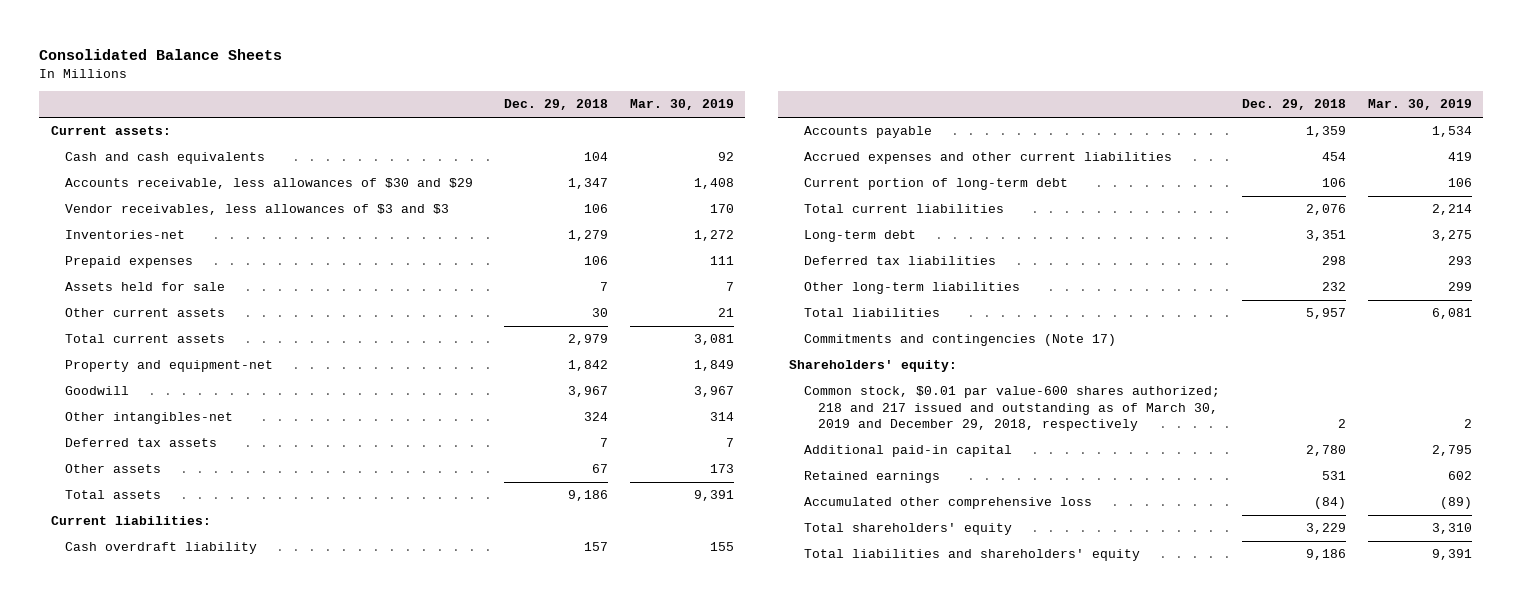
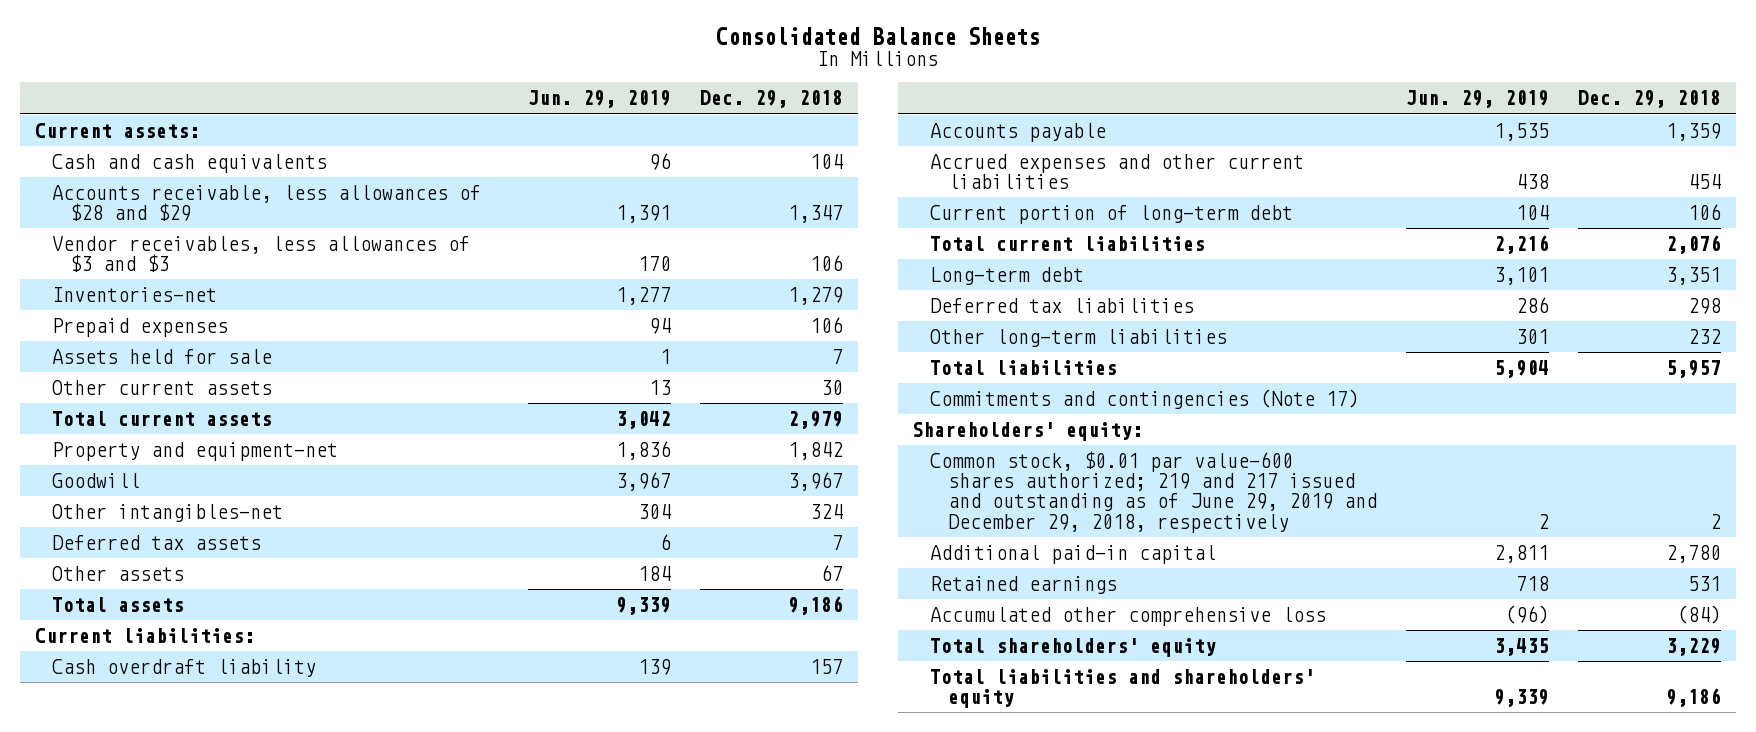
- | Dec. 29, 2018 | Mar. 30, 2019
+ | Jun. 29, 2019 | Dec. 29, 2018
- Accounts receivable, less allowances of $30 and $29 | 1,347 | 1,408
+ Accounts receivable, less allowances of $28 and $29 | 1,391 | 1,347
- Common stock, $0.01 par value-600 shares authorized; 218 and 217 issued and outstanding as of March 30, 2019 and December 29, 2018, respectively | 2 | 2
+ Common stock, $0.01 par value-600 shares authorized; 219 and 217 issued and outstanding as of June 29, 2019 and December 29, 2018, respectively | 2 | 2

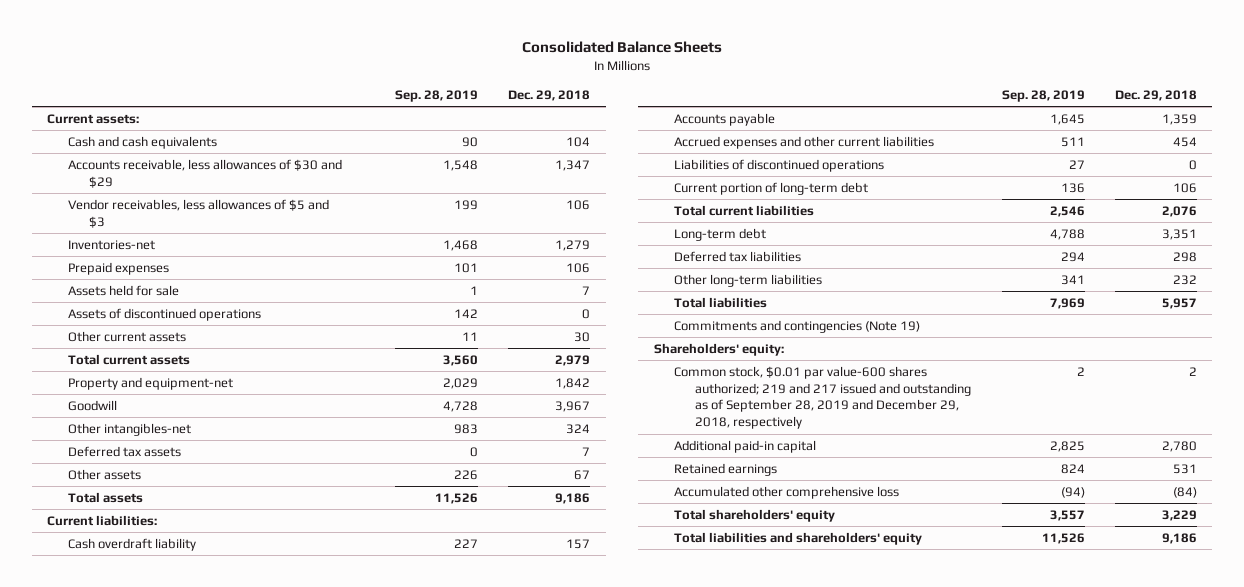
- | Jun. 29, 2019 | Dec. 29, 2018
+ | Sep. 28, 2019 | Dec. 29, 2018
- Accounts receivable, less allowances of $28 and $29 | 1,391 | 1,347
- Vendor receivables, less allowances of $3 and $3 | 170 | 106
+ Accounts receivable, less allowances of $30 and $29 | 1,548 | 1,347
+ Vendor receivables, less allowances of $5 and $3 | 199 | 106
+ Assets of discontinued operations | 142 | 0
+ Liabilities of discontinued operations | 27 | 0
- Commitments and contingencies (Note 17)
+ Commitments and contingencies (Note 19)
- Common stock, $0.01 par value-600 shares authorized; 219 and 217 issued and outstanding as of June 29, 2019 and December 29, 2018, respectively | 2 | 2
+ Common stock, $0.01 par value-600 shares authorized; 219 and 217 issued and outstanding as of September 28, 2019 and December 29, 2018, respectively | 2 | 2

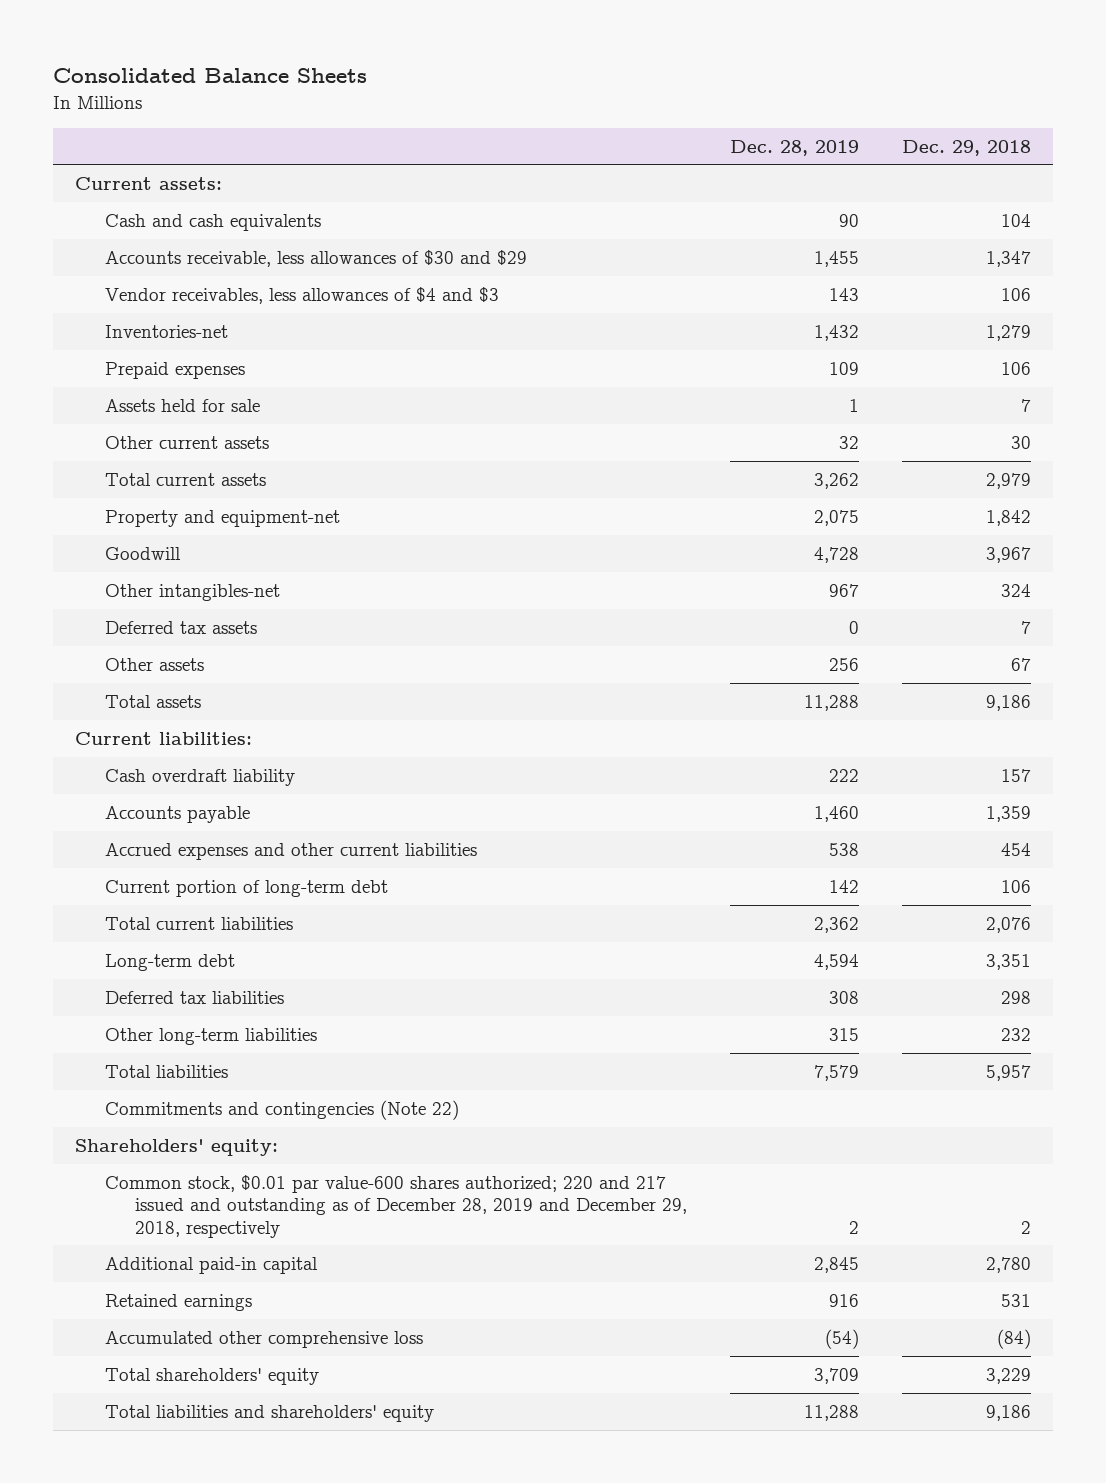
- | Sep. 28, 2019 | Dec. 29, 2018
+ | Dec. 28, 2019 | Dec. 29, 2018
- Vendor receivables, less allowances of $5 and $3 | 199 | 106
+ Vendor receivables, less allowances of $4 and $3 | 143 | 106
- Assets of discontinued operations | 142 | 0
- Liabilities of discontinued operations | 27 | 0
- Commitments and contingencies (Note 19)
+ Commitments and contingencies (Note 22)
- Common stock, $0.01 par value-600 shares authorized; 219 and 217 issued and outstanding as of September 28, 2019 and December 29, 2018, respectively | 2 | 2
+ Common stock, $0.01 par value-600 shares authorized; 220 and 217 issued and outstanding as of December 28, 2019 and December 29, 2018, respectively | 2 | 2

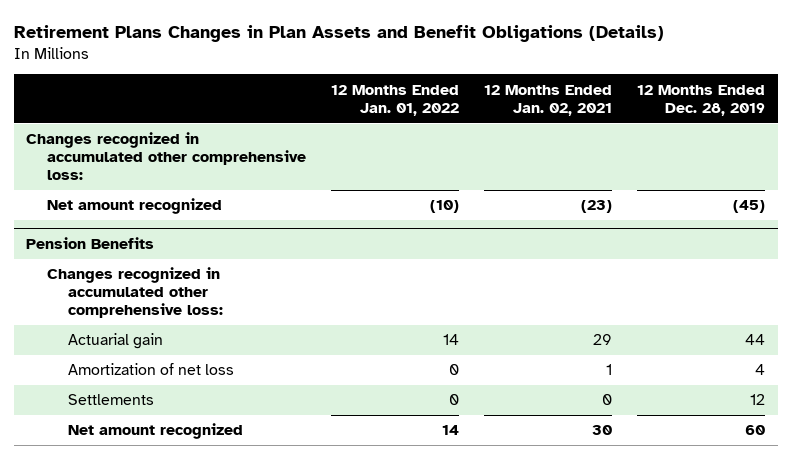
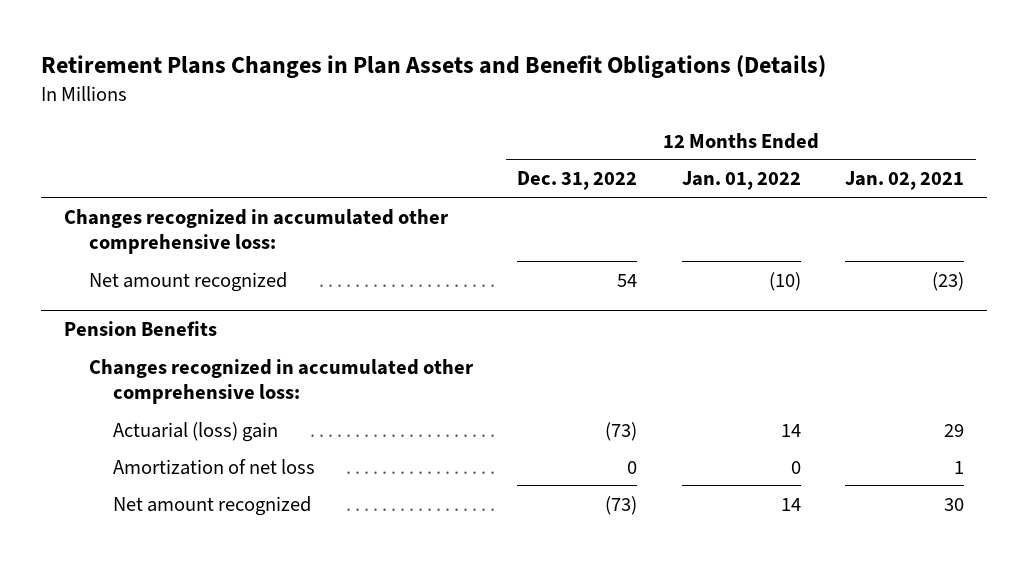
- | 12 Months Ended Jan. 01, 2022 | 12 Months Ended Jan. 02, 2021 | 12 Months Ended Dec. 28, 2019
+ | 12 Months Ended Dec. 31, 2022 | 12 Months Ended Jan. 01, 2022 | 12 Months Ended Jan. 02, 2021
@ Pension Benefits
- Actuarial gain | 14 | 29 | 44
+ Actuarial (loss) gain | (73) | 14 | 29
- Settlements | 0 | 0 | 12

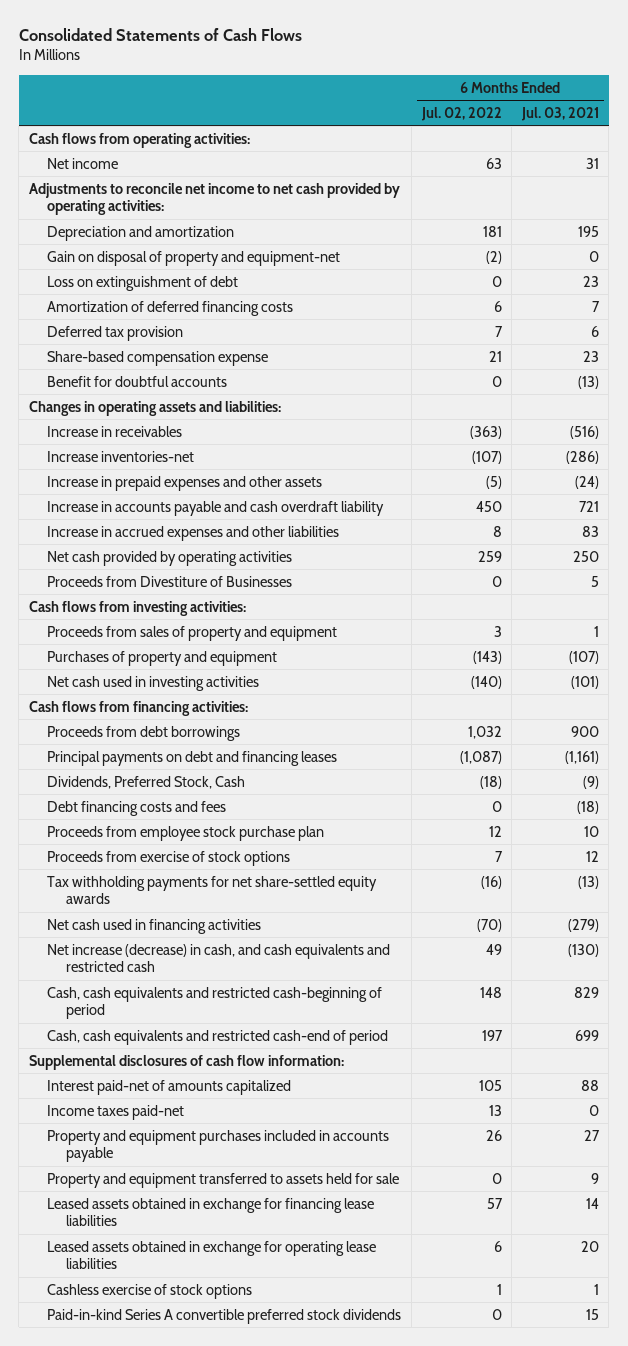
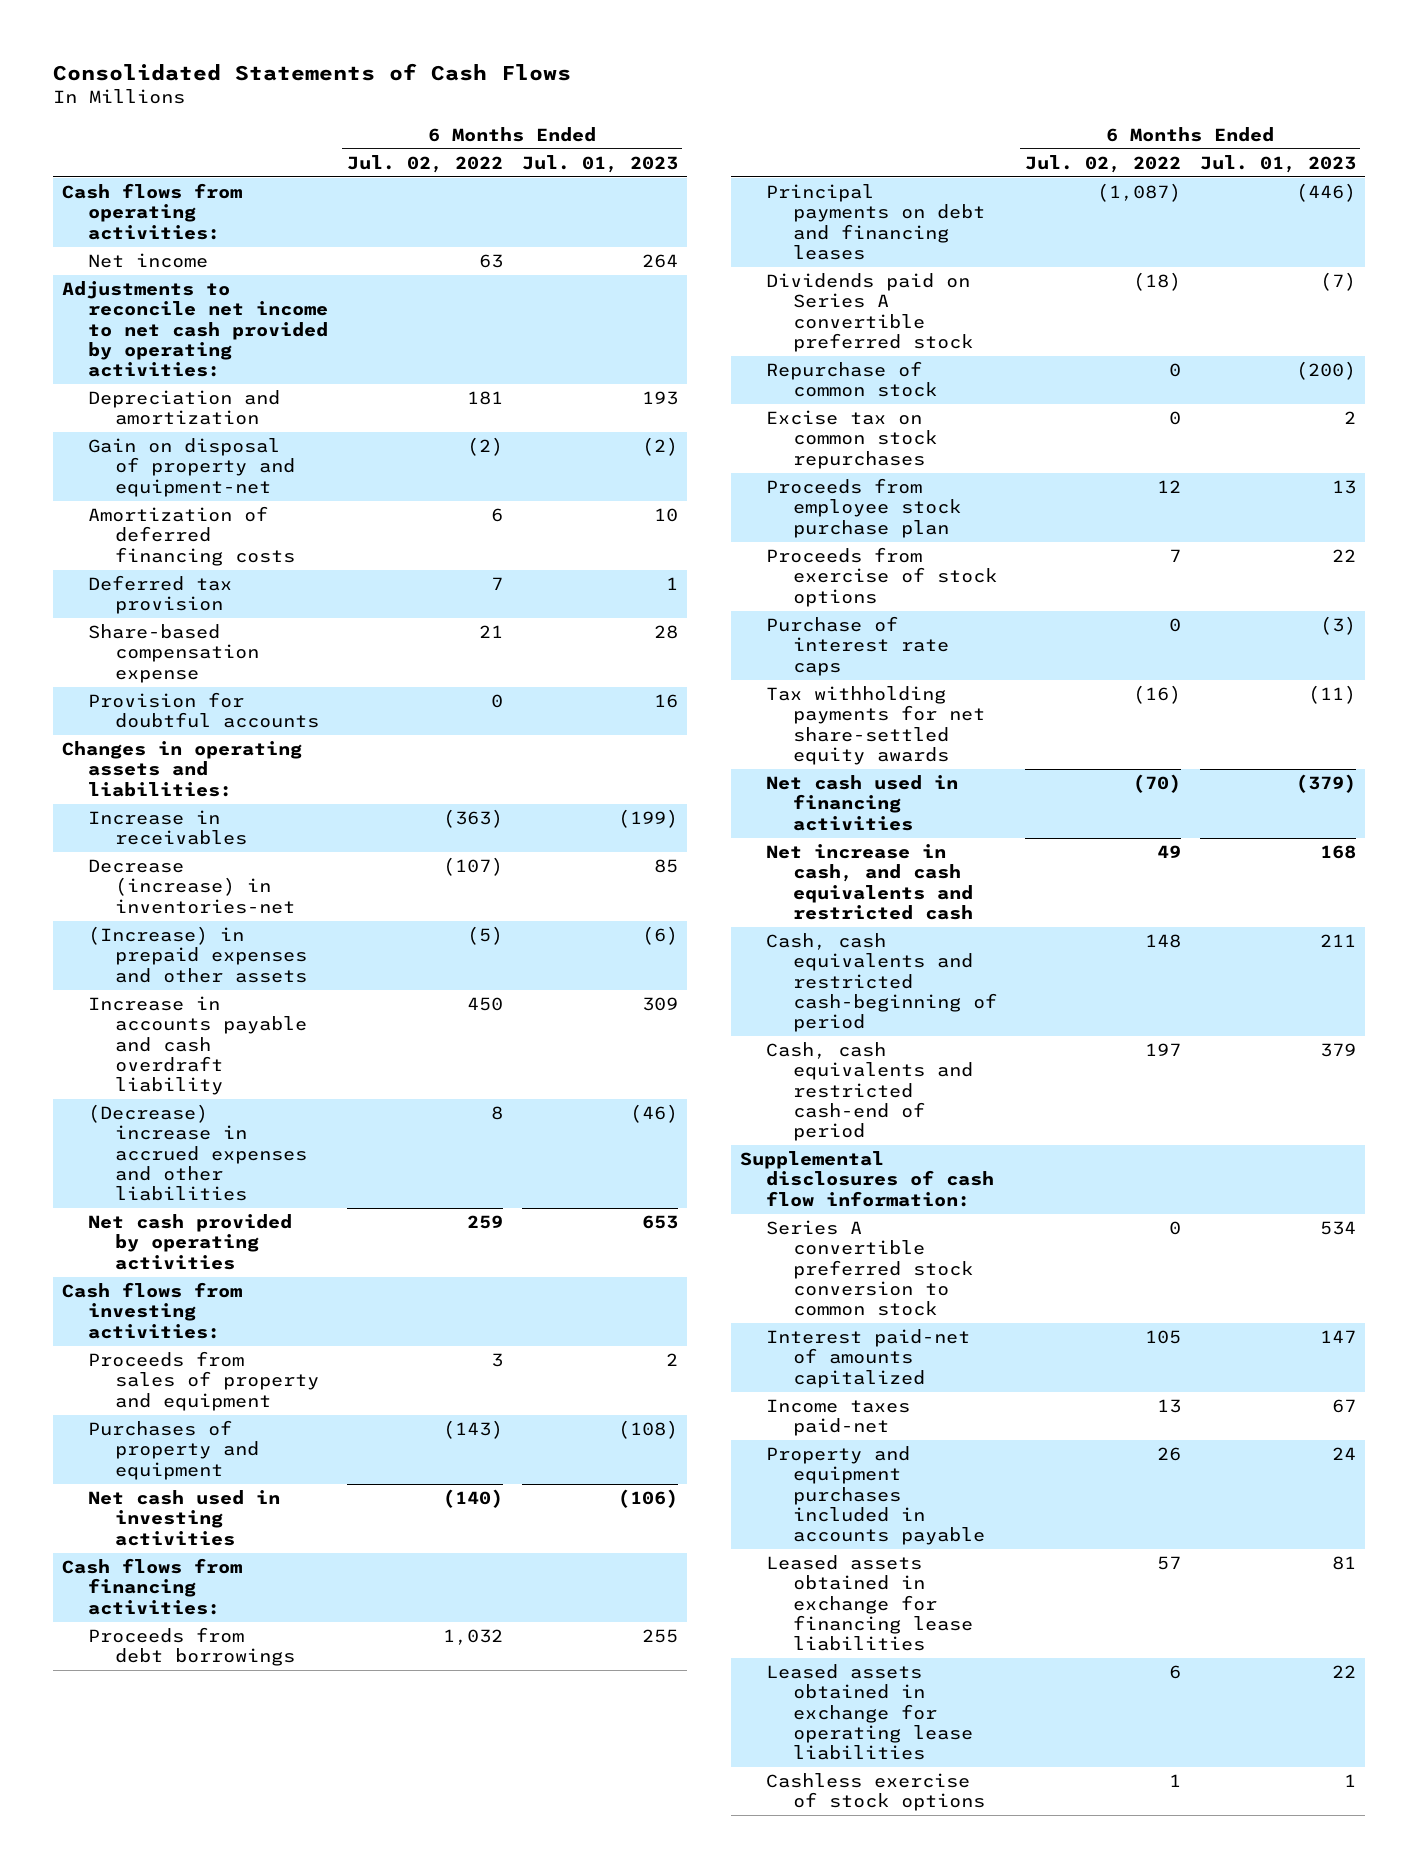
- | 6 Months Ended Jul. 02, 2022 | 6 Months Ended Jul. 03, 2021
+ | 6 Months Ended Jul. 02, 2022 | 6 Months Ended Jul. 01, 2023
- Loss on extinguishment of debt | 0 | 23
- Benefit for doubtful accounts | 0 | (13)
+ Provision for doubtful accounts | 0 | 16
- Increase inventories-net | (107) | (286)
- Increase in prepaid expenses and other assets | (5) | (24)
+ Decrease (increase) in inventories-net | (107) | 85
+ (Increase) in prepaid expenses and other assets | (5) | (6)
- Increase in accrued expenses and other liabilities | 8 | 83
+ (Decrease) increase in accrued expenses and other liabilities | 8 | (46)
- Proceeds from Divestiture of Businesses | 0 | 5
- Dividends, Preferred Stock, Cash | (18) | (9)
- Debt financing costs and fees | 0 | (18)
+ Dividends paid on Series A convertible preferred stock | (18) | (7)
+ Repurchase of common stock | 0 | (200)
+ Excise tax on common stock repurchases | 0 | 2
+ Purchase of interest rate caps | 0 | (3)
- Net increase (decrease) in cash, and cash equivalents and restricted cash | 49 | (130)
+ Net increase in cash, and cash equivalents and restricted cash | 49 | 168
+ Series A convertible preferred stock conversion to common stock | 0 | 534
- Property and equipment transferred to assets held for sale | 0 | 9
- Paid-in-kind Series A convertible preferred stock dividends | 0 | 15

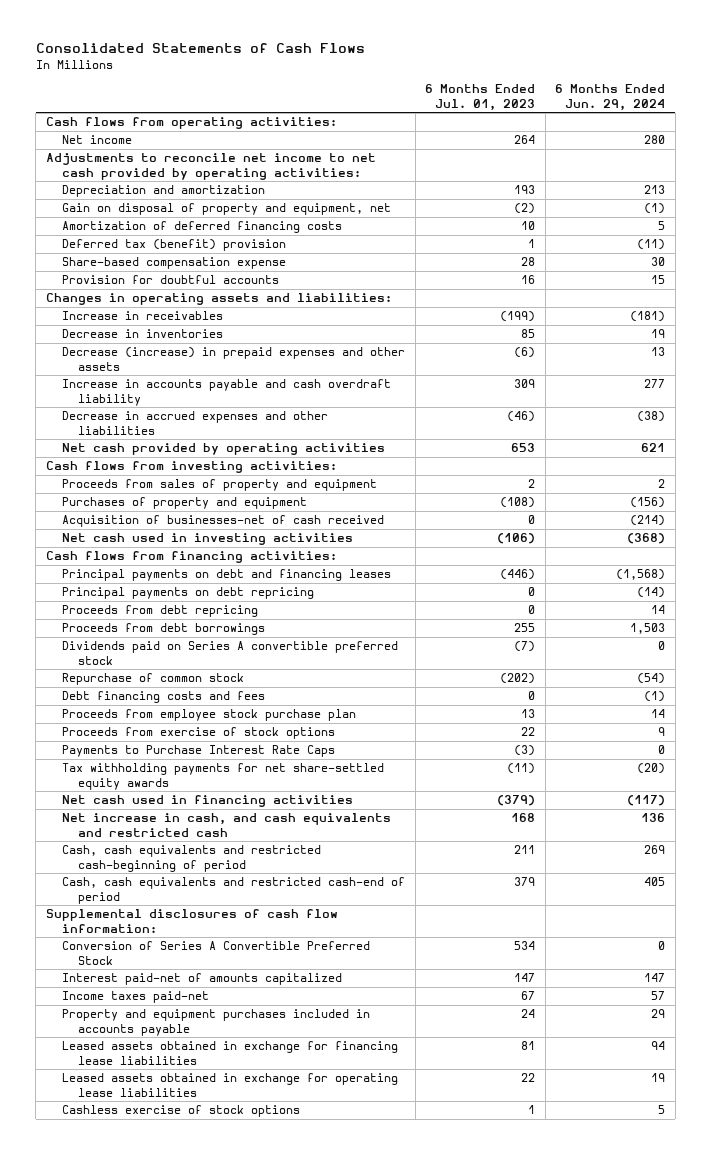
- | 6 Months Ended Jul. 02, 2022 | 6 Months Ended Jul. 01, 2023
+ | 6 Months Ended Jul. 01, 2023 | 6 Months Ended Jun. 29, 2024
- Gain on disposal of property and equipment-net | (2) | (2)
+ Gain on disposal of property and equipment, net | (2) | (1)
- Deferred tax provision | 7 | 1
+ Deferred tax (benefit) provision | 1 | (11)
- Decrease (increase) in inventories-net | (107) | 85
- (Increase) in prepaid expenses and other assets | (5) | (6)
+ Decrease in inventories | 85 | 19
+ Decrease (increase) in prepaid expenses and other assets | (6) | 13
- (Decrease) increase in accrued expenses and other liabilities | 8 | (46)
+ Decrease in accrued expenses and other liabilities | (46) | (38)
+ Acquisition of businesses-net of cash received | 0 | (214)
+ Principal payments on debt repricing | 0 | (14)
+ Proceeds from debt repricing | 0 | 14
moved down: Proceeds from debt borrowings | 255 | 1,503
- Repurchase of common stock | 0 | (200)
- Excise tax on common stock repurchases | 0 | 2
+ Repurchase of common stock | (202) | (54)
+ Debt financing costs and fees | 0 | (1)
- Purchase of interest rate caps | 0 | (3)
+ Payments to Purchase Interest Rate Caps | (3) | 0
- Series A convertible preferred stock conversion to common stock | 0 | 534
+ Conversion of Series A Convertible Preferred Stock | 534 | 0

